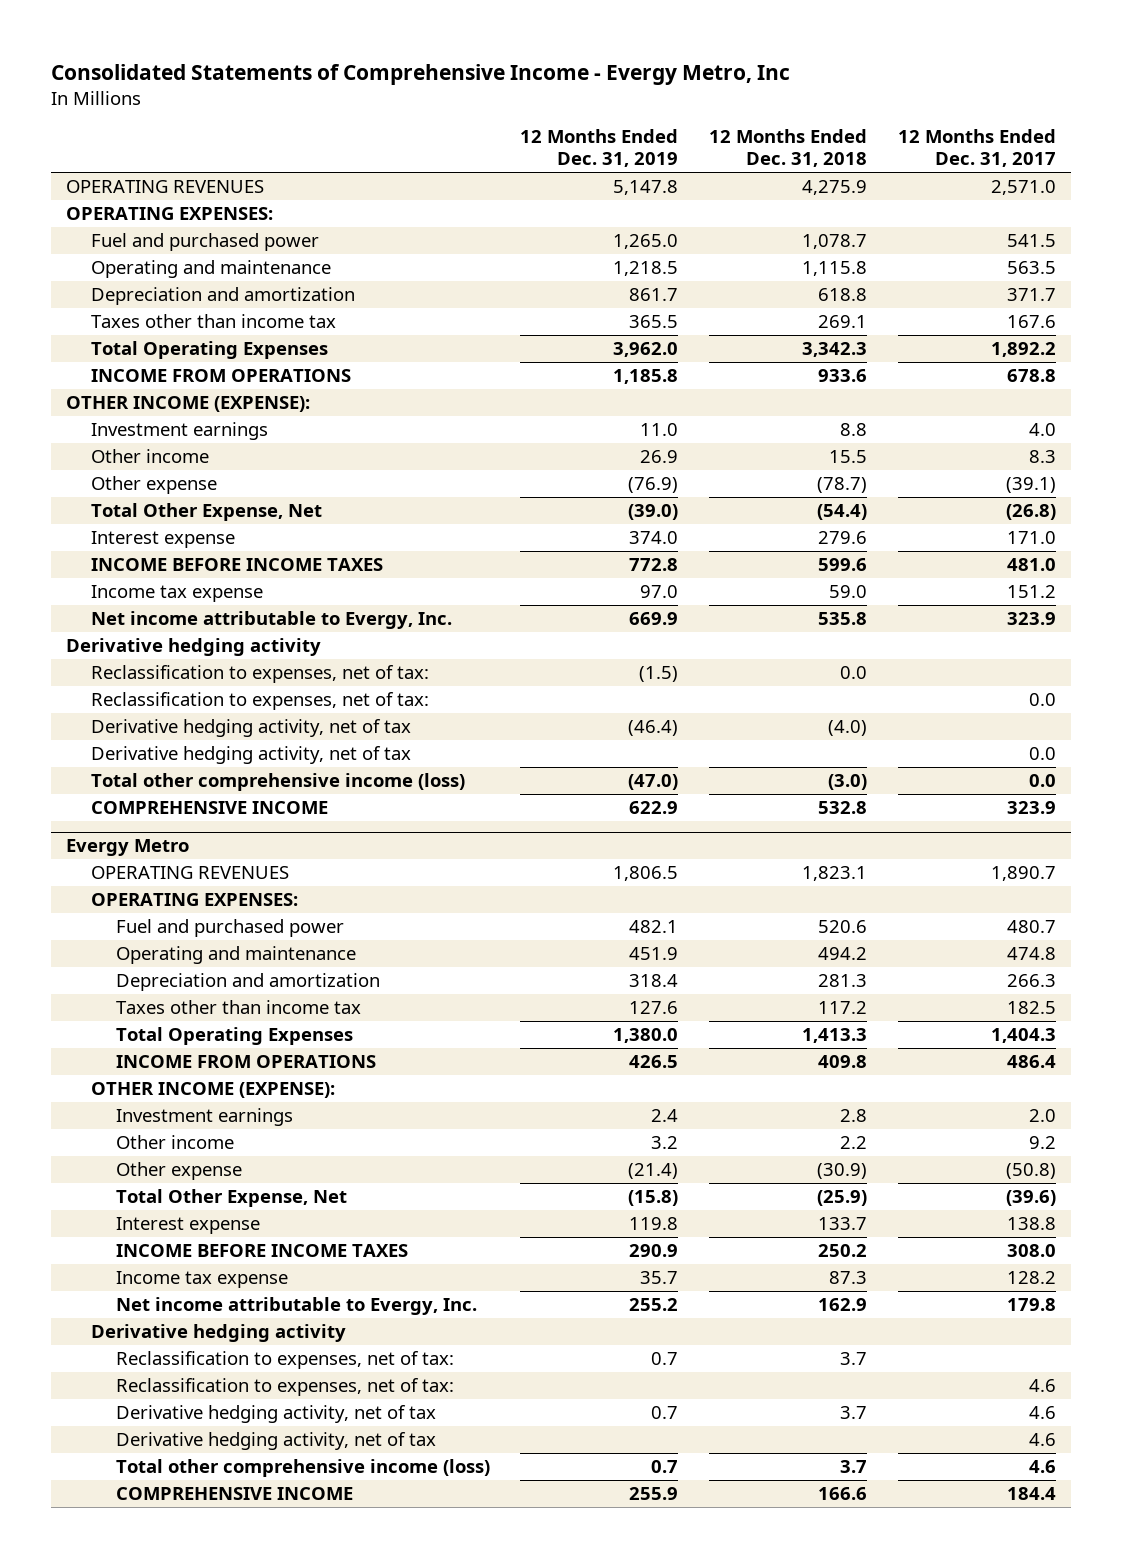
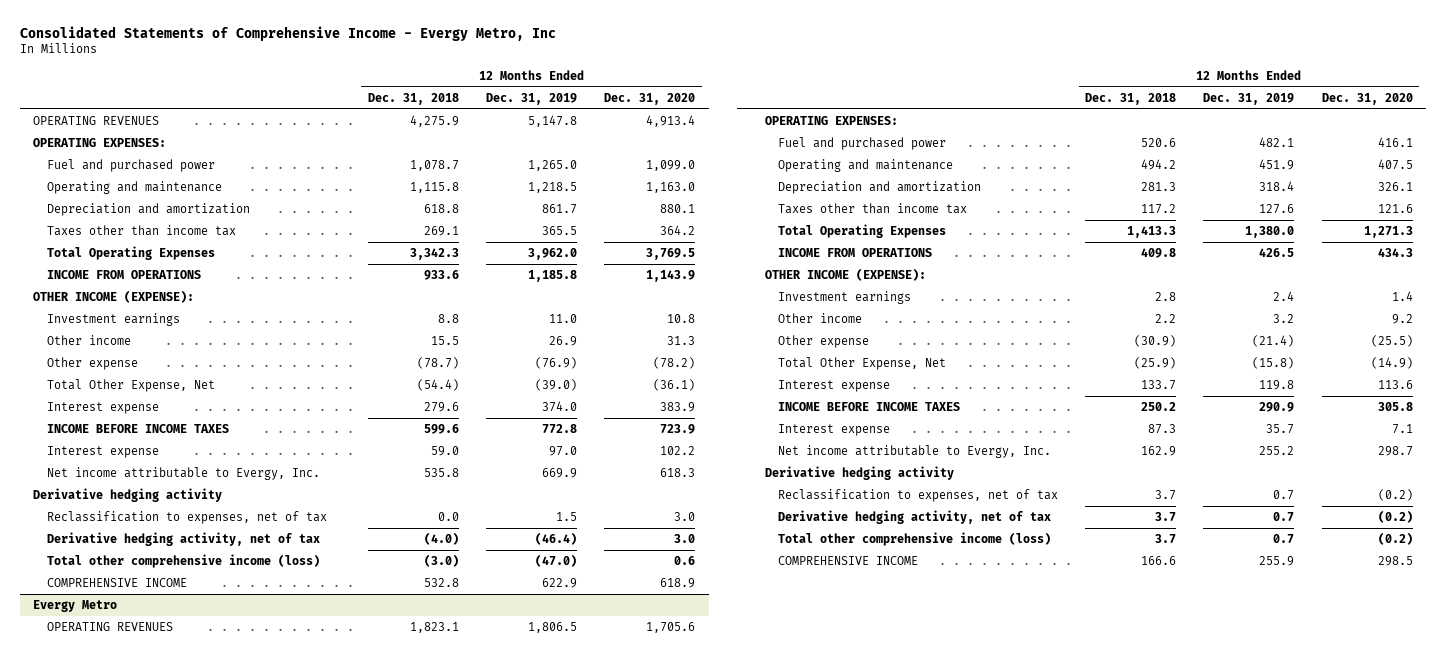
- | 12 Months Ended Dec. 31, 2019 | 12 Months Ended Dec. 31, 2018 | 12 Months Ended Dec. 31, 2017
+ | 12 Months Ended Dec. 31, 2018 | 12 Months Ended Dec. 31, 2019 | 12 Months Ended Dec. 31, 2020
- Income tax expense | 97.0 | 59.0 | 151.2
+ Interest expense | 59.0 | 97.0 | 102.2
- Reclassification to expenses, net of tax: | (1.5) | 0.0 |
- Reclassification to expenses, net of tax: | | | 0.0
+ Reclassification to expenses, net of tax | 0.0 | 1.5 | 3.0
- Derivative hedging activity, net of tax | | | 0.0
@ Evergy Metro
- Income tax expense | 35.7 | 87.3 | 128.2
+ Interest expense | 87.3 | 35.7 | 7.1
- Reclassification to expenses, net of tax: | 0.7 | 3.7 |
- Reclassification to expenses, net of tax: | | | 4.6
+ Reclassification to expenses, net of tax | 3.7 | 0.7 | (0.2)
- Derivative hedging activity, net of tax | | | 4.6

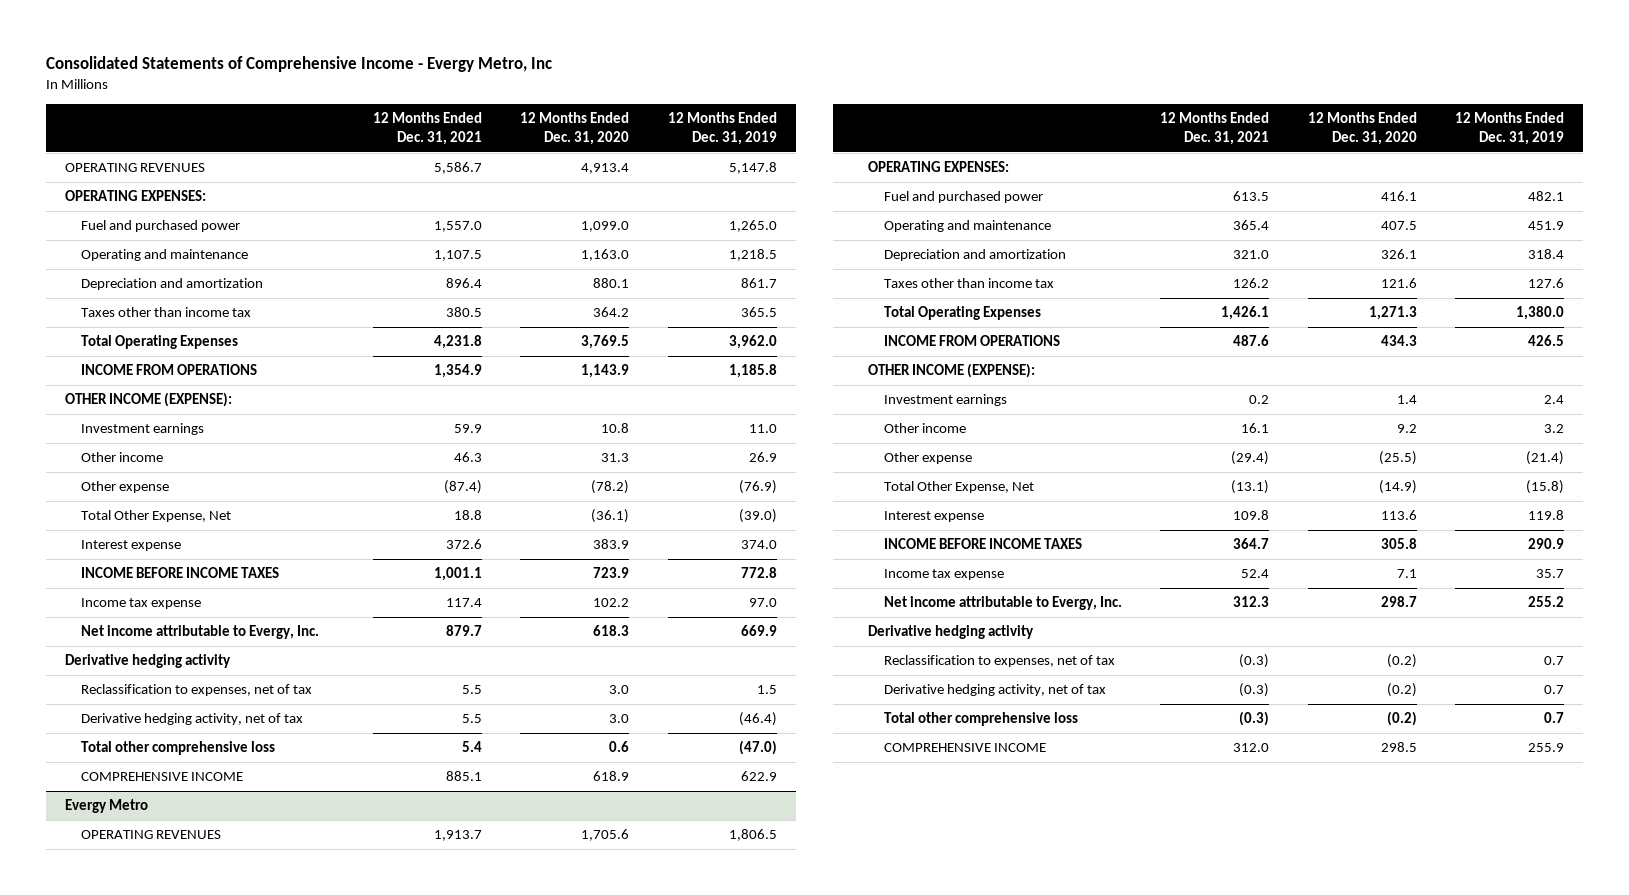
- | 12 Months Ended Dec. 31, 2018 | 12 Months Ended Dec. 31, 2019 | 12 Months Ended Dec. 31, 2020
+ | 12 Months Ended Dec. 31, 2021 | 12 Months Ended Dec. 31, 2020 | 12 Months Ended Dec. 31, 2019
- Interest expense | 59.0 | 97.0 | 102.2
+ Income tax expense | 117.4 | 102.2 | 97.0
- Total other comprehensive income (loss) | (3.0) | (47.0) | 0.6
+ Total other comprehensive loss | 5.4 | 0.6 | (47.0)
@ Evergy Metro
- Interest expense | 87.3 | 35.7 | 7.1
+ Income tax expense | 52.4 | 7.1 | 35.7
- Total other comprehensive income (loss) | 3.7 | 0.7 | (0.2)
+ Total other comprehensive loss | (0.3) | (0.2) | 0.7

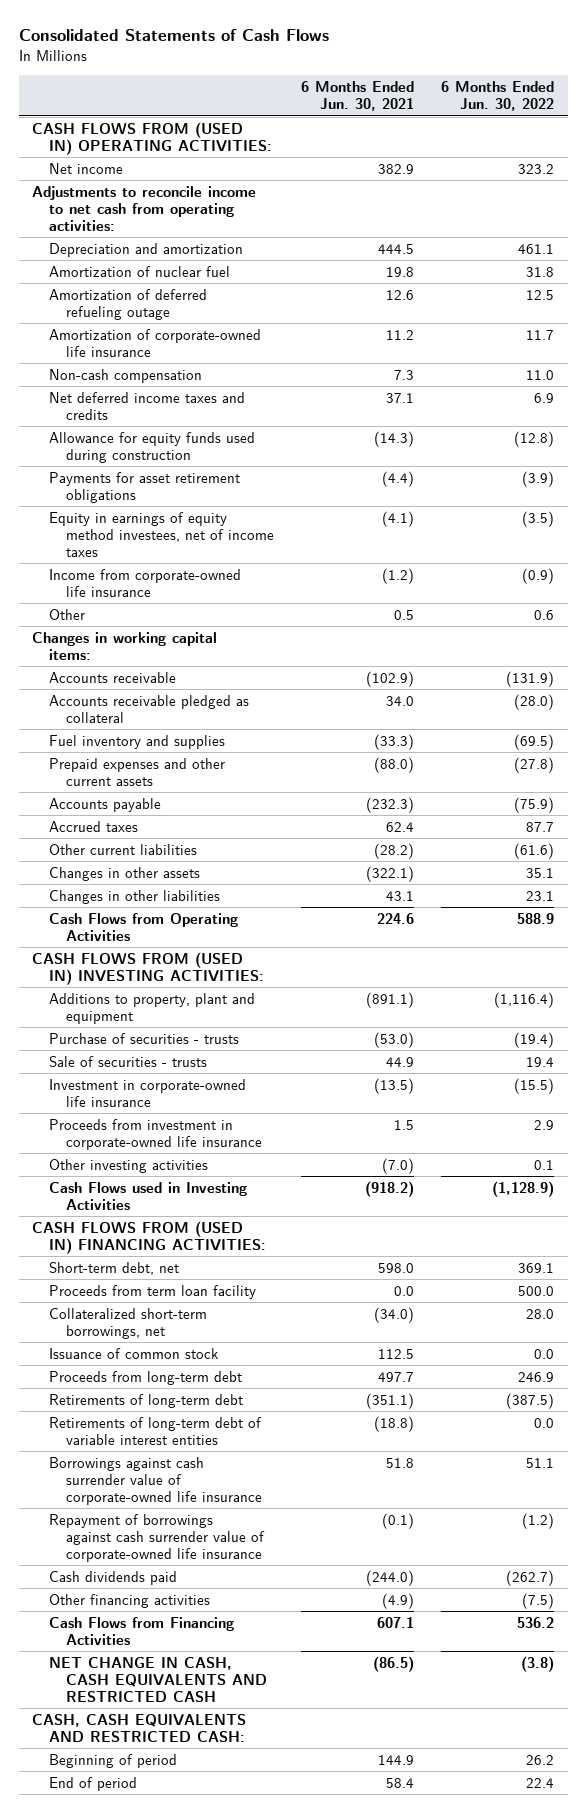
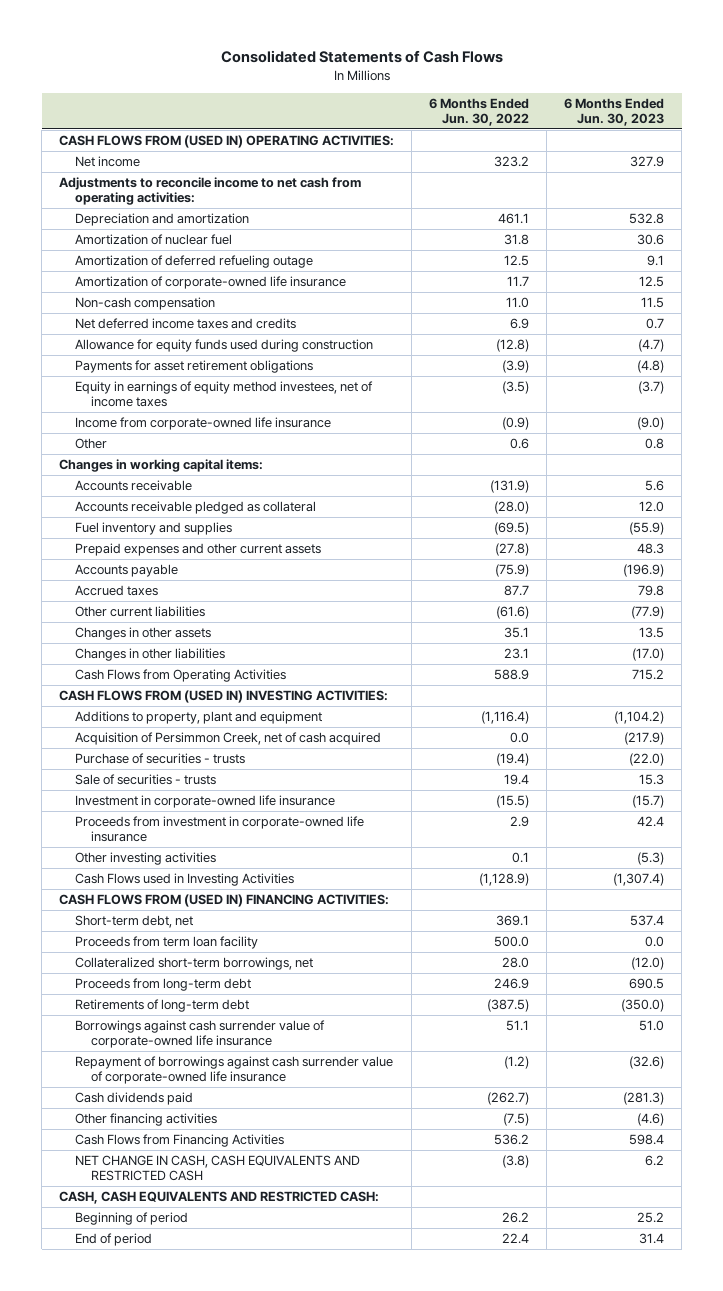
- | 6 Months Ended Jun. 30, 2021 | 6 Months Ended Jun. 30, 2022
+ | 6 Months Ended Jun. 30, 2022 | 6 Months Ended Jun. 30, 2023
+ Acquisition of Persimmon Creek, net of cash acquired | 0.0 | (217.9)
- Issuance of common stock | 112.5 | 0.0
- Retirements of long-term debt of variable interest entities | (18.8) | 0.0

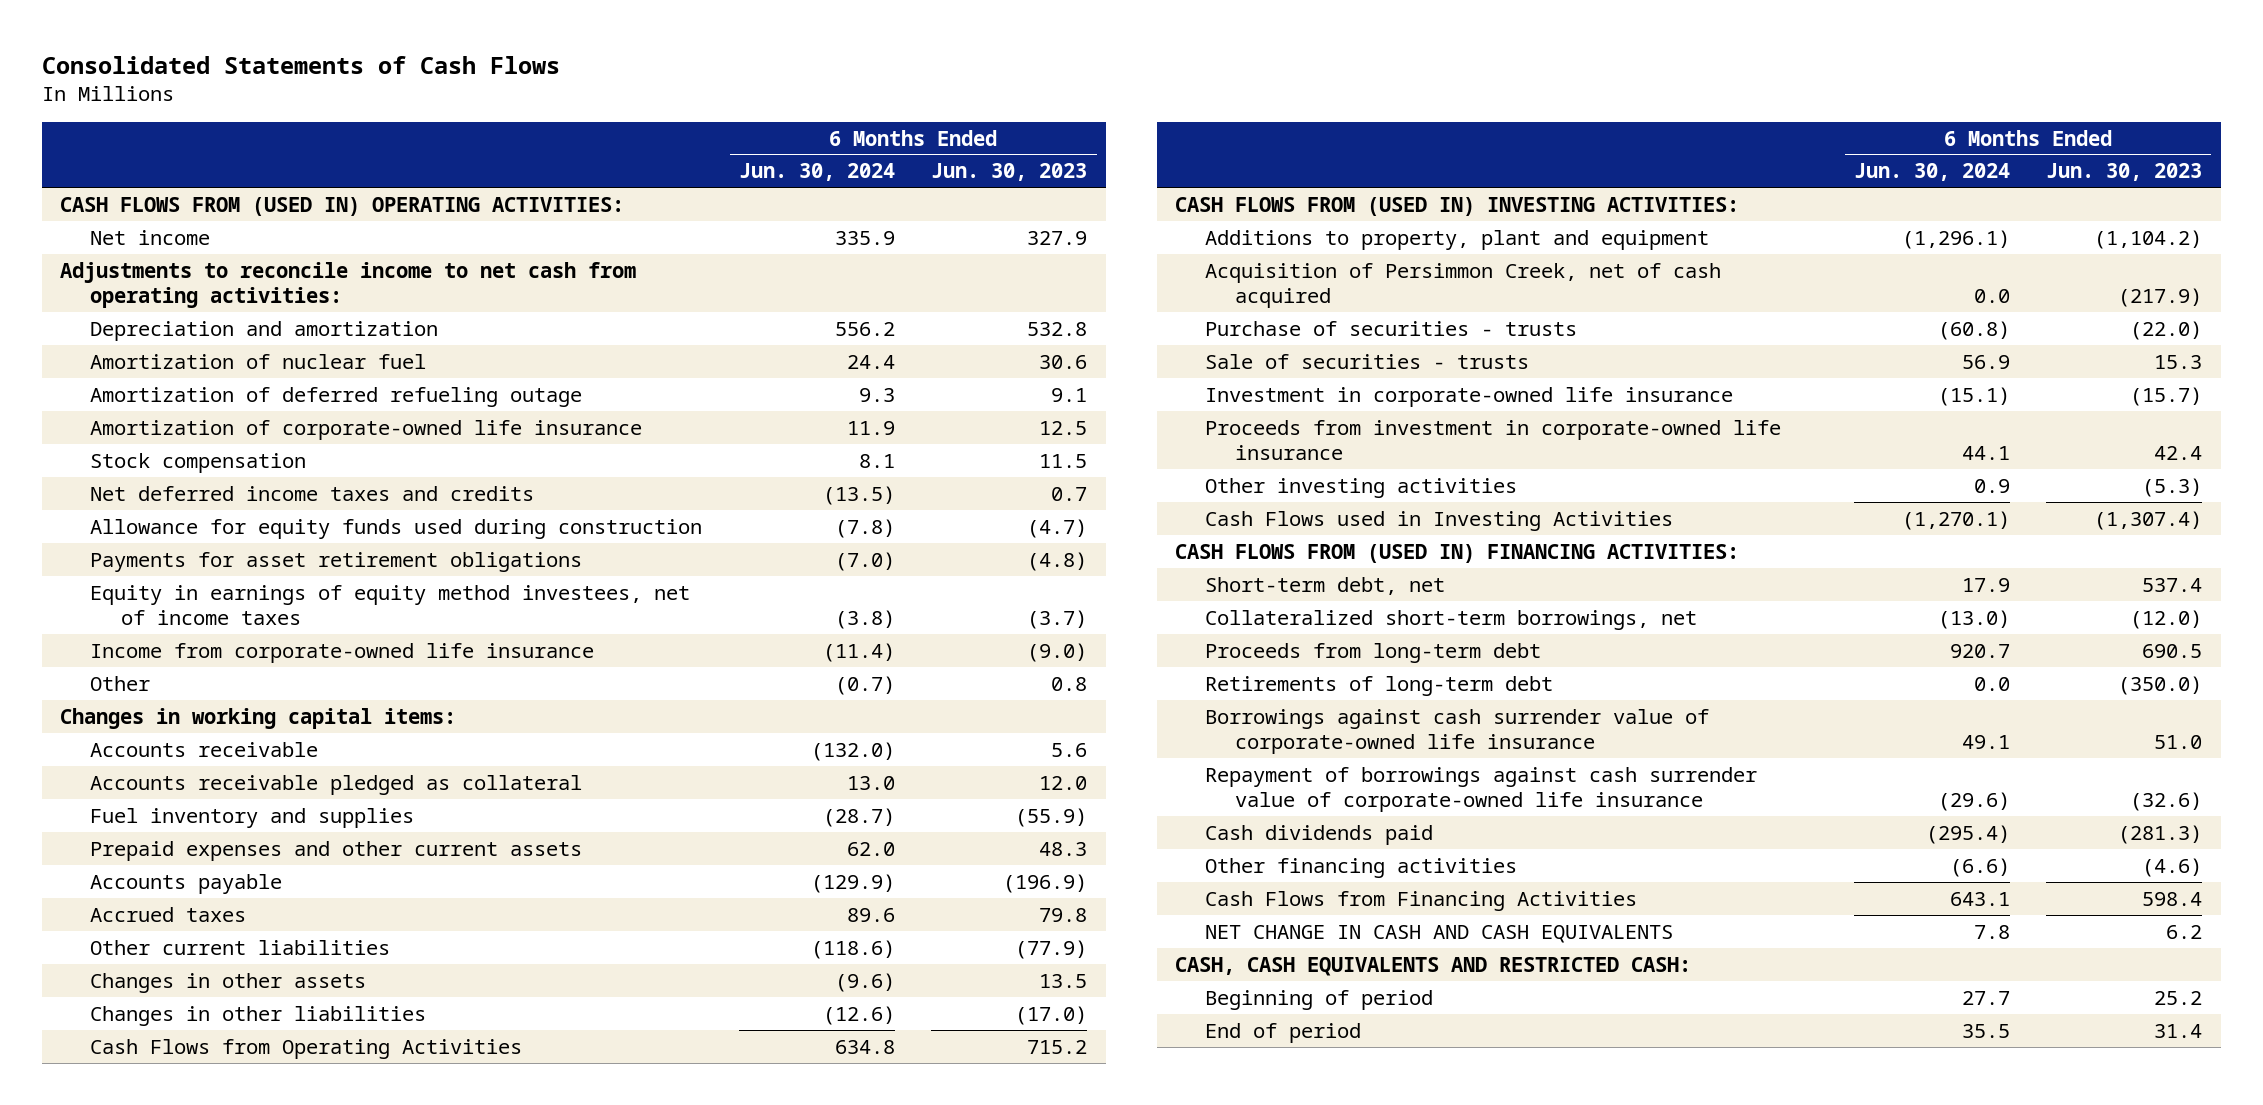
- | 6 Months Ended Jun. 30, 2022 | 6 Months Ended Jun. 30, 2023
+ | 6 Months Ended Jun. 30, 2024 | 6 Months Ended Jun. 30, 2023
- Non-cash compensation | 11.0 | 11.5
+ Stock compensation | 8.1 | 11.5
- Proceeds from term loan facility | 500.0 | 0.0
- NET CHANGE IN CASH, CASH EQUIVALENTS AND RESTRICTED CASH | (3.8) | 6.2
+ NET CHANGE IN CASH AND CASH EQUIVALENTS | 7.8 | 6.2

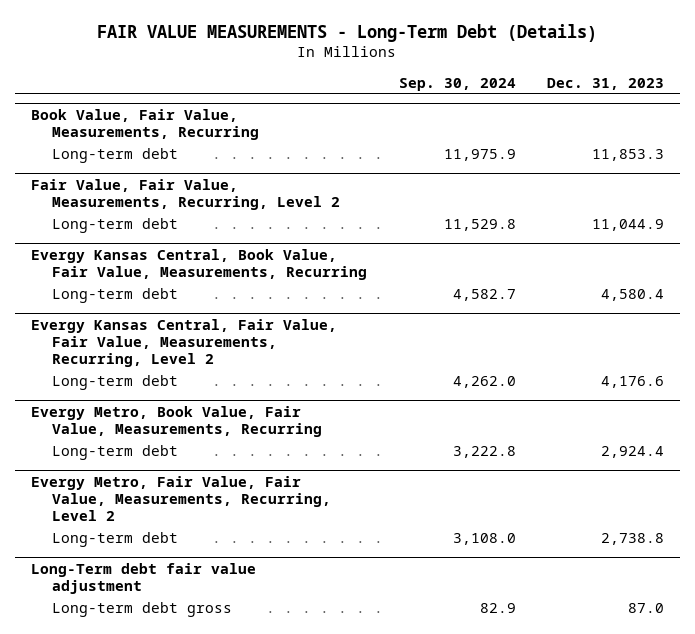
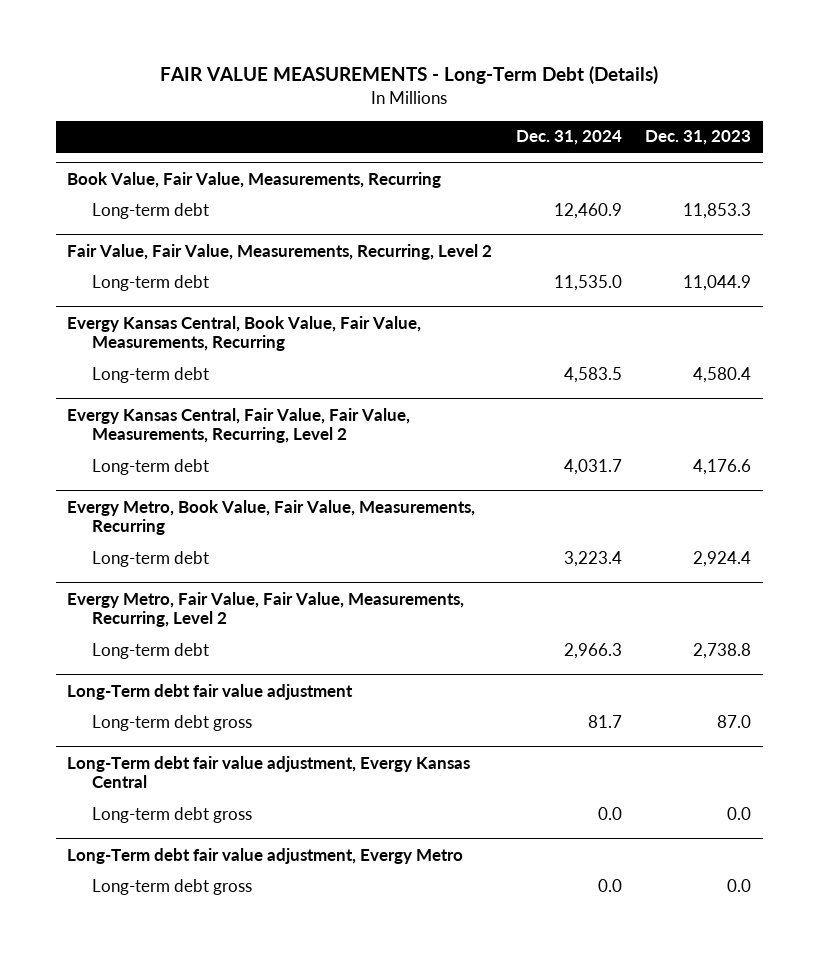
- | Sep. 30, 2024 | Dec. 31, 2023
+ | Dec. 31, 2024 | Dec. 31, 2023
+ Long-Term debt fair value adjustment, Evergy Kansas Central
+ Long-term debt gross | 0.0 | 0.0
+ Long-Term debt fair value adjustment, Evergy Metro
+ Long-term debt gross | 0.0 | 0.0

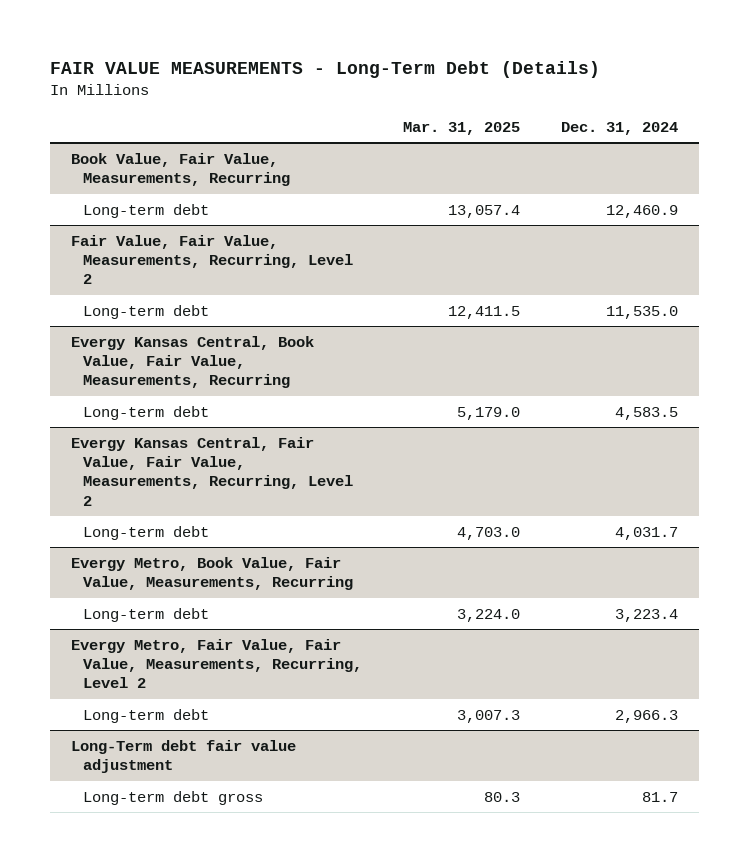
- | Dec. 31, 2024 | Dec. 31, 2023
+ | Mar. 31, 2025 | Dec. 31, 2024
- Long-Term debt fair value adjustment, Evergy Kansas Central
- Long-term debt gross | 0.0 | 0.0
- Long-Term debt fair value adjustment, Evergy Metro
- Long-term debt gross | 0.0 | 0.0

